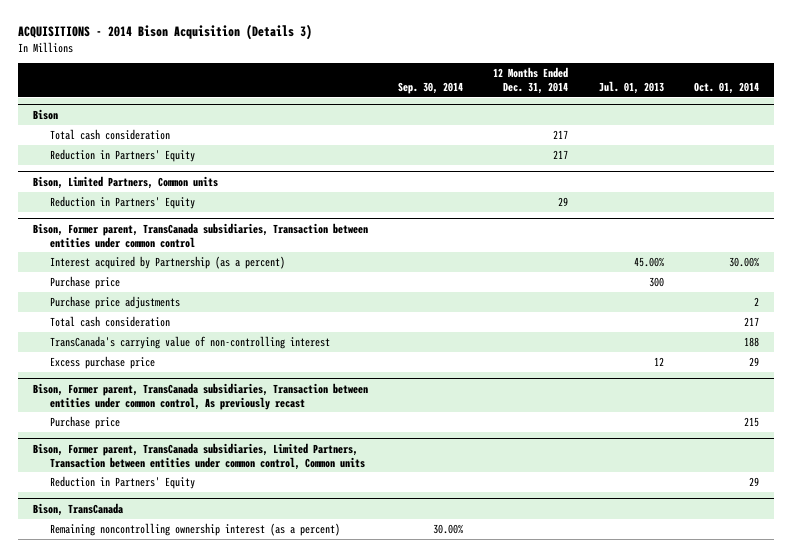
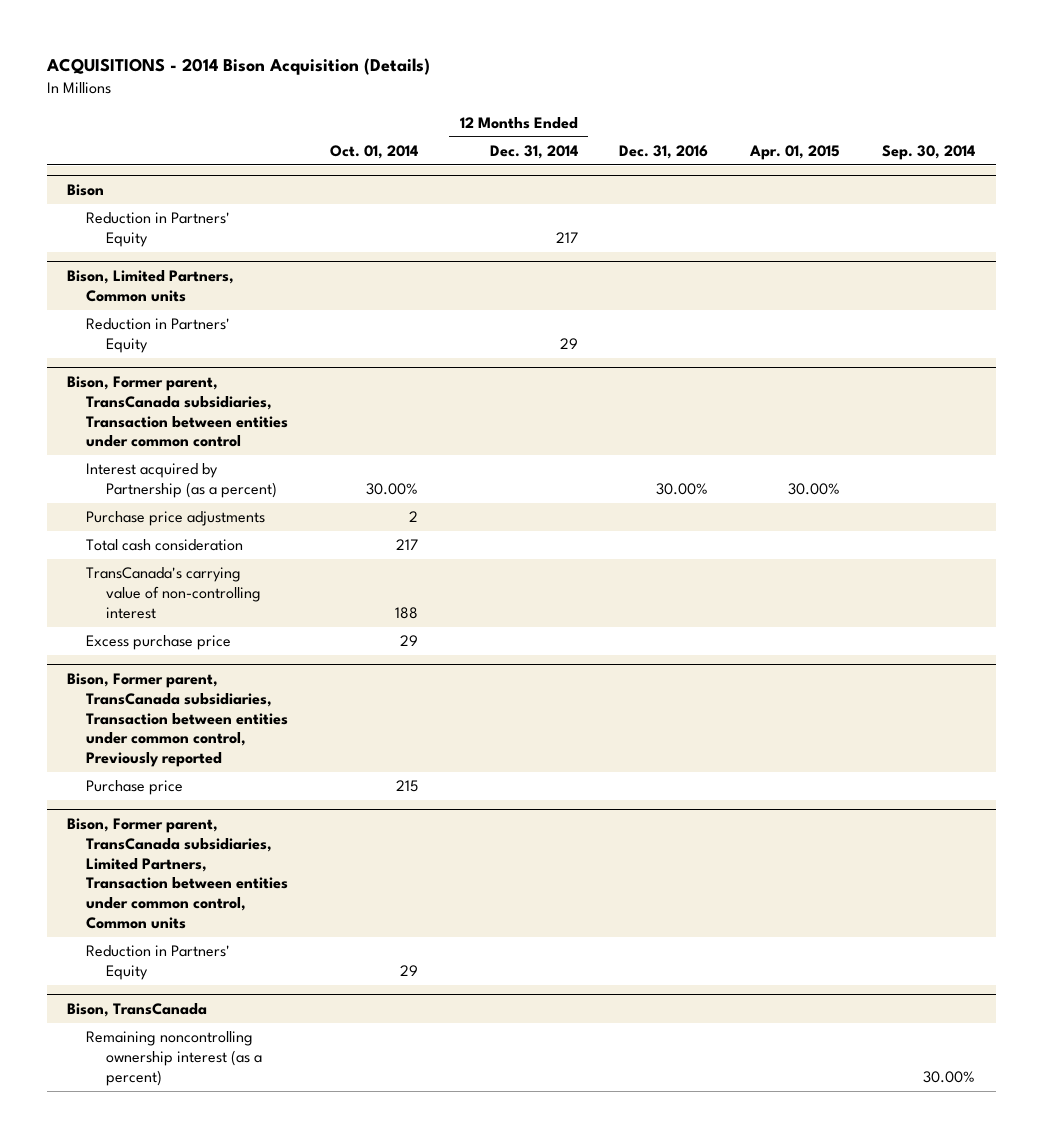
- ACQUISITIONS - 2014 Bison Acquisition (Details 3)
+ ACQUISITIONS - 2014 Bison Acquisition (Details)
- | Sep. 30, 2014 | 12 Months Ended Dec. 31, 2014 | Jul. 01, 2013 | Oct. 01, 2014
+ | Oct. 01, 2014 | 12 Months Ended Dec. 31, 2014 | Dec. 31, 2016 | Apr. 01, 2015 | Sep. 30, 2014
@ Bison
- Total cash consideration | | 217 | |
@ Bison, Former parent, TransCanada subsidiaries, Transaction between entities under common control
- Purchase price | | | 300 |
- Bison, Former parent, TransCanada subsidiaries, Transaction between entities under common control, As previously recast
+ Bison, Former parent, TransCanada subsidiaries, Transaction between entities under common control, Previously reported

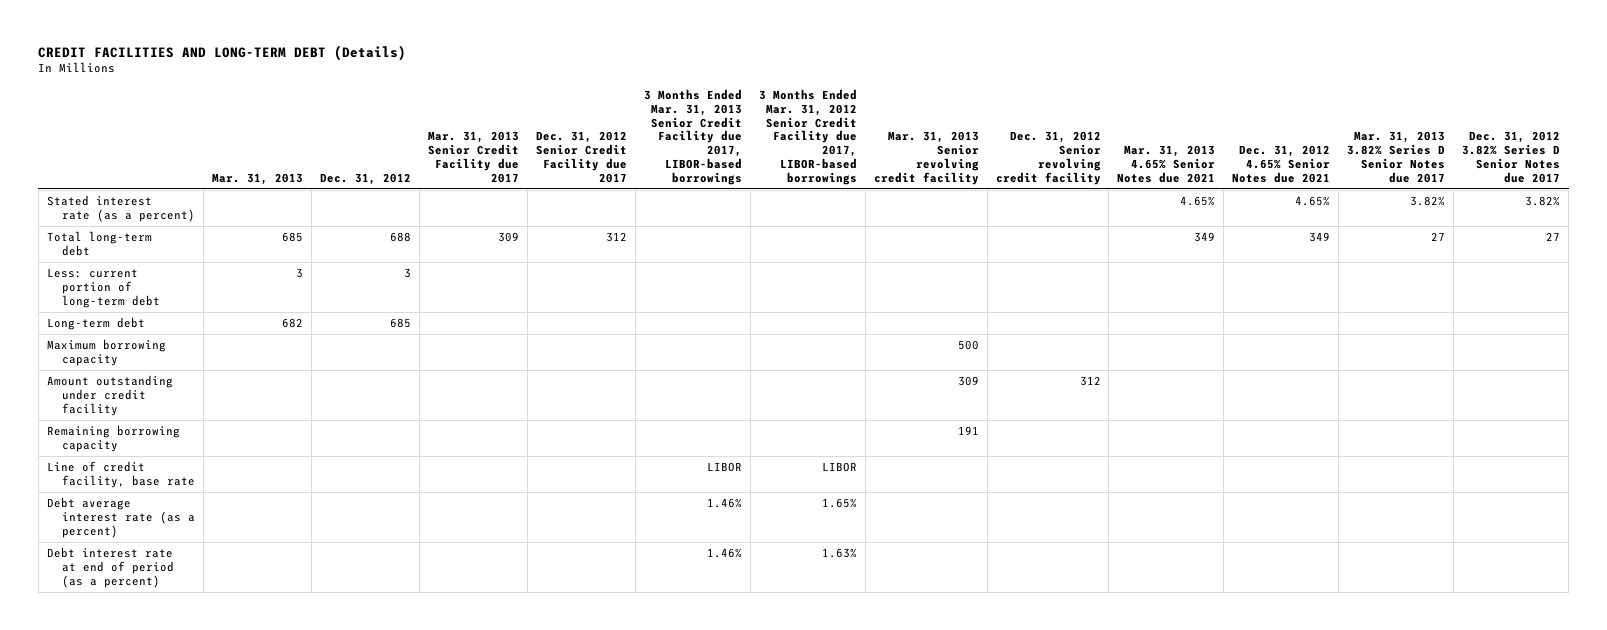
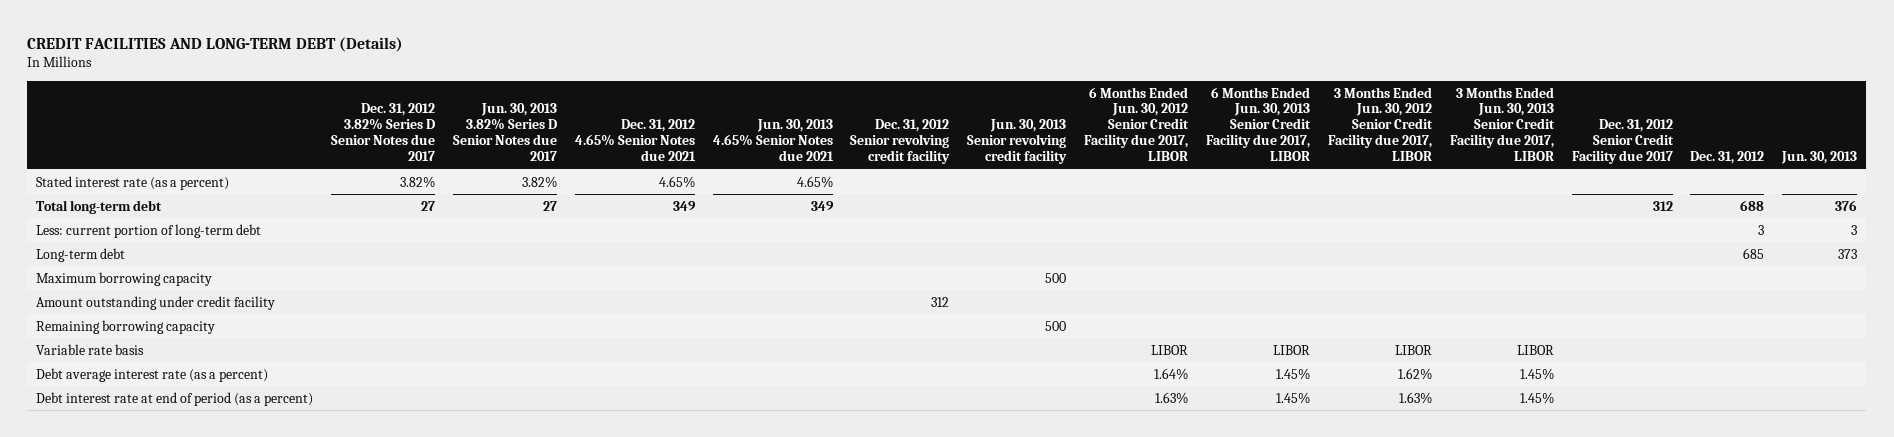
- | Mar. 31, 2013 | Dec. 31, 2012 | Mar. 31, 2013 Senior Credit Facility due 2017 | Dec. 31, 2012 Senior Credit Facility due 2017 | 3 Months Ended Mar. 31, 2013 Senior Credit Facility due 2017, LIBOR-based borrowings | 3 Months Ended Mar. 31, 2012 Senior Credit Facility due 2017, LIBOR-based borrowings | Mar. 31, 2013 Senior revolving credit facility | Dec. 31, 2012 Senior revolving credit facility | Mar. 31, 2013 4.65% Senior Notes due 2021 | Dec. 31, 2012 4.65% Senior Notes due 2021 | Mar. 31, 2013 3.82% Series D Senior Notes due 2017 | Dec. 31, 2012 3.82% Series D Senior Notes due 2017
+ | Dec. 31, 2012 3.82% Series D Senior Notes due 2017 | Jun. 30, 2013 3.82% Series D Senior Notes due 2017 | Dec. 31, 2012 4.65% Senior Notes due 2021 | Jun. 30, 2013 4.65% Senior Notes due 2021 | Dec. 31, 2012 Senior revolving credit facility | Jun. 30, 2013 Senior revolving credit facility | 6 Months Ended Jun. 30, 2012 Senior Credit Facility due 2017, LIBOR | 6 Months Ended Jun. 30, 2013 Senior Credit Facility due 2017, LIBOR | 3 Months Ended Jun. 30, 2012 Senior Credit Facility due 2017, LIBOR | 3 Months Ended Jun. 30, 2013 Senior Credit Facility due 2017, LIBOR | Dec. 31, 2012 Senior Credit Facility due 2017 | Dec. 31, 2012 | Jun. 30, 2013
- Line of credit facility, base rate | | | | | LIBOR | LIBOR | | | | | |
+ Variable rate basis | | | | | | | LIBOR | LIBOR | LIBOR | LIBOR | | |

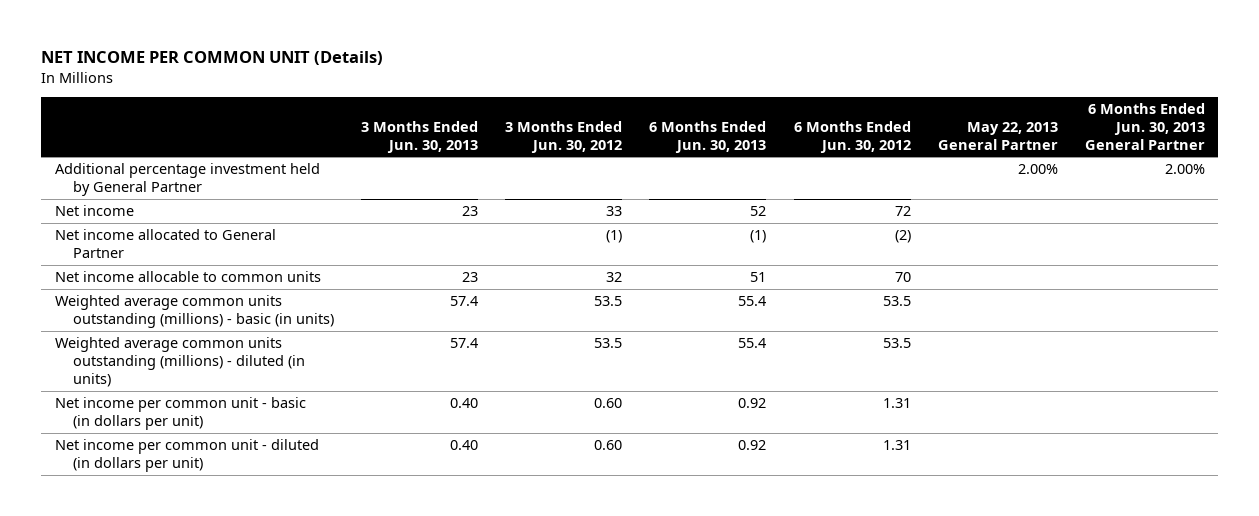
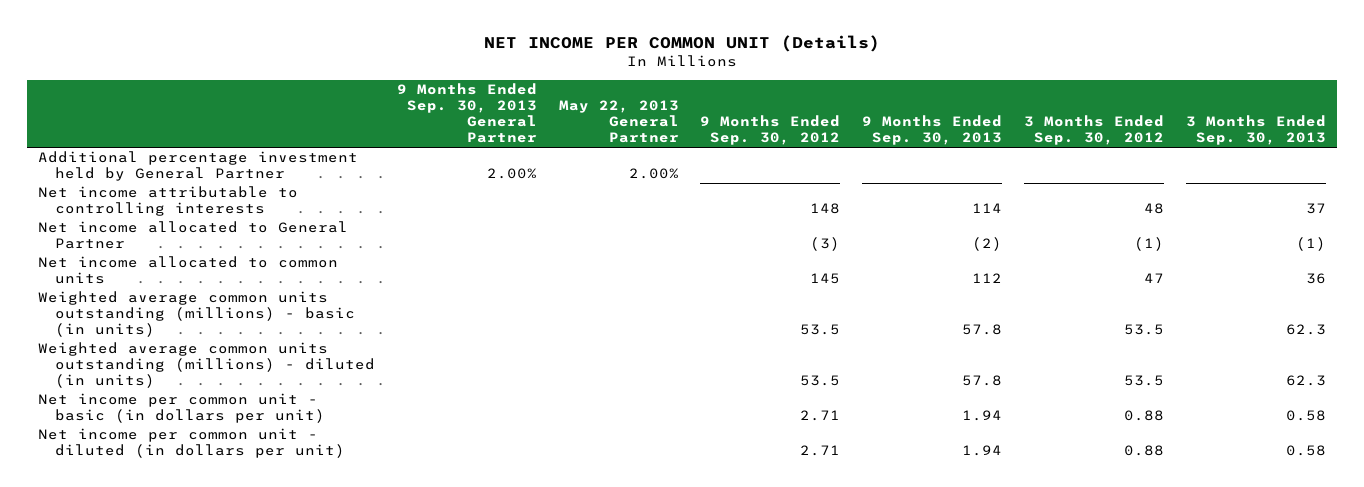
- | 3 Months Ended Jun. 30, 2013 | 3 Months Ended Jun. 30, 2012 | 6 Months Ended Jun. 30, 2013 | 6 Months Ended Jun. 30, 2012 | May 22, 2013 General Partner | 6 Months Ended Jun. 30, 2013 General Partner
+ | 9 Months Ended Sep. 30, 2013 General Partner | May 22, 2013 General Partner | 9 Months Ended Sep. 30, 2012 | 9 Months Ended Sep. 30, 2013 | 3 Months Ended Sep. 30, 2012 | 3 Months Ended Sep. 30, 2013
- Net income | 23 | 33 | 52 | 72 | |
+ Net income attributable to controlling interests | | | 148 | 114 | 48 | 37
- Net income allocable to common units | 23 | 32 | 51 | 70 | |
+ Net income allocated to common units | | | 145 | 112 | 47 | 36

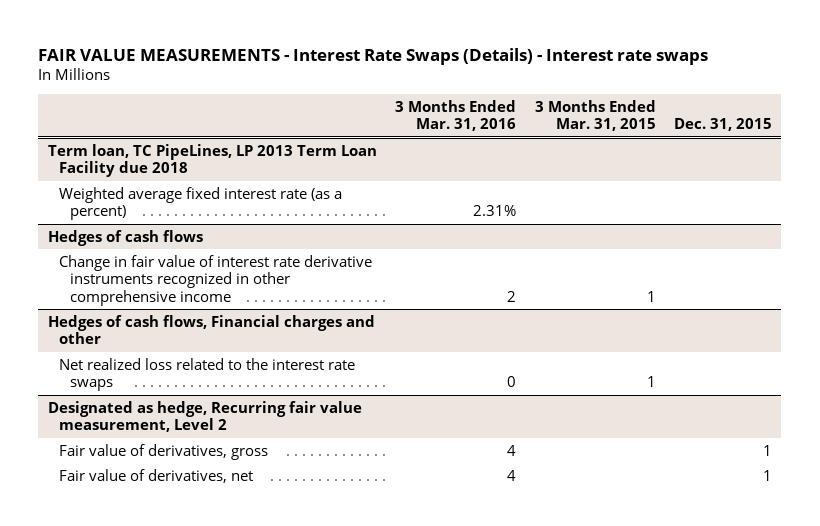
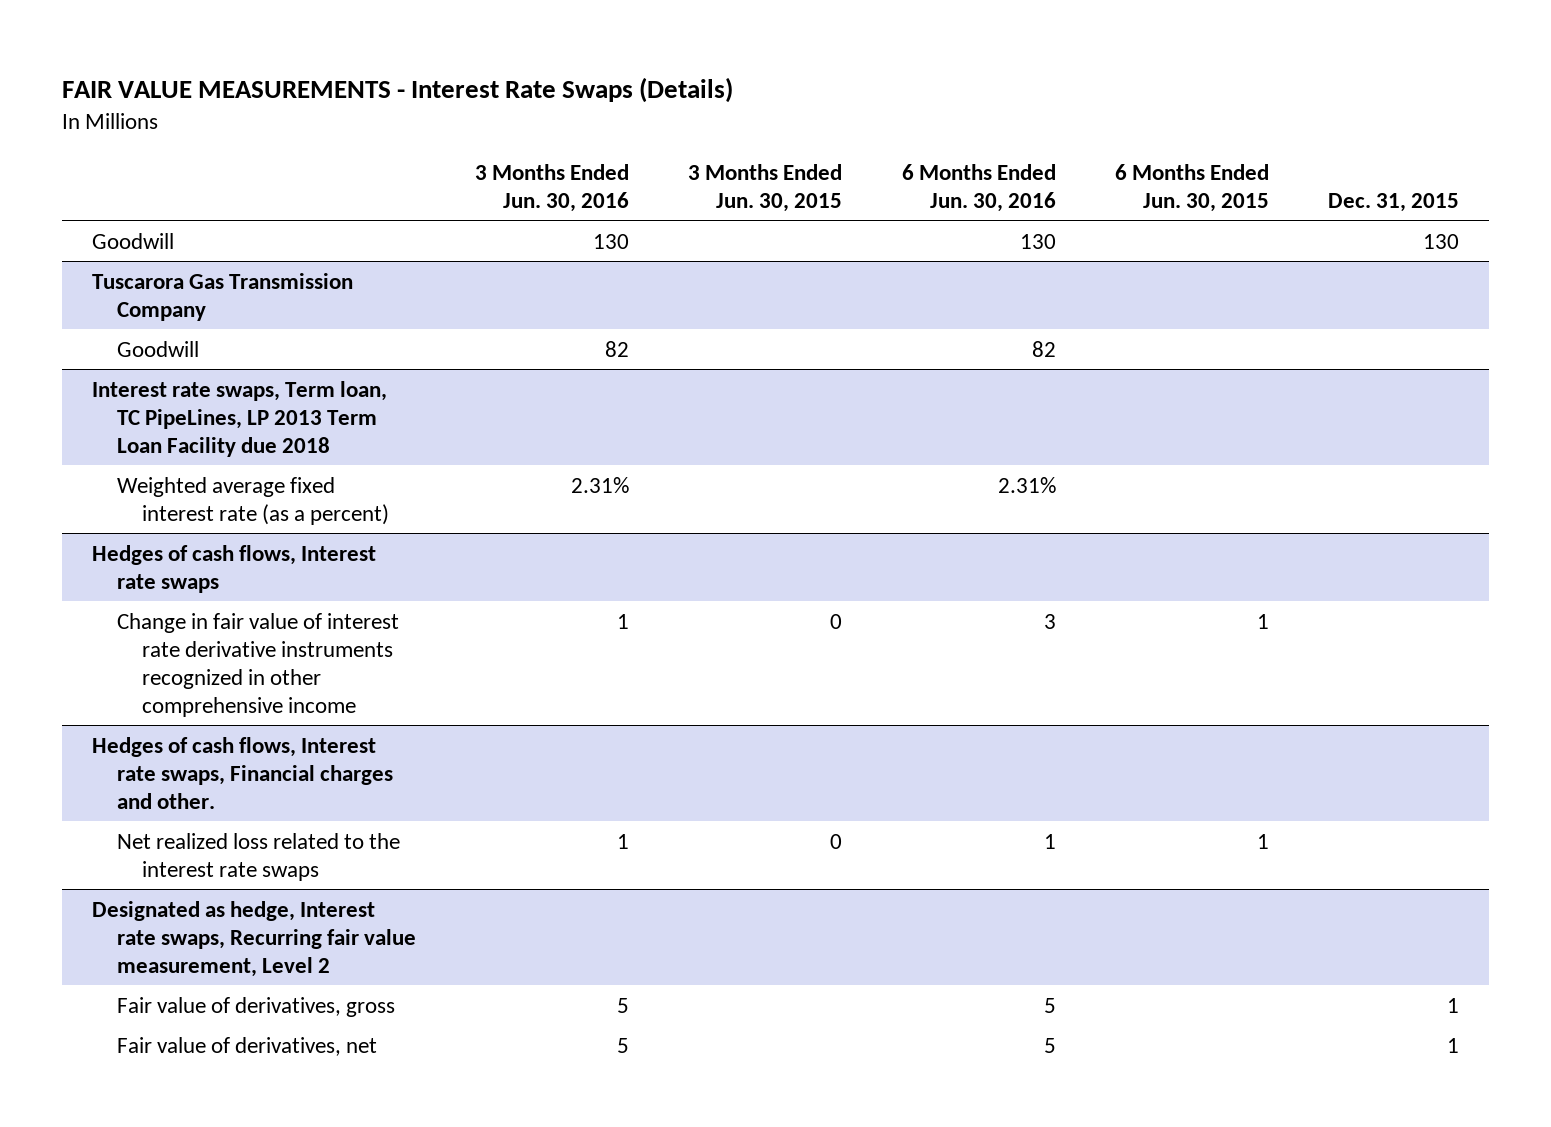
- FAIR VALUE MEASUREMENTS - Interest Rate Swaps (Details) - Interest rate swaps
+ FAIR VALUE MEASUREMENTS - Interest Rate Swaps (Details)
- | 3 Months Ended Mar. 31, 2016 | 3 Months Ended Mar. 31, 2015 | Dec. 31, 2015
+ | 3 Months Ended Jun. 30, 2016 | 3 Months Ended Jun. 30, 2015 | 6 Months Ended Jun. 30, 2016 | 6 Months Ended Jun. 30, 2015 | Dec. 31, 2015
- Term loan, TC PipeLines, LP 2013 Term Loan Facility due 2018
+ Goodwill | 130 | | 130 | | 130
+ Tuscarora Gas Transmission Company
+ Goodwill | 82 | | 82 | |
+ Interest rate swaps, Term loan, TC PipeLines, LP 2013 Term Loan Facility due 2018
- Hedges of cash flows
+ Hedges of cash flows, Interest rate swaps
- Hedges of cash flows, Financial charges and other
+ Hedges of cash flows, Interest rate swaps, Financial charges and other.
- Designated as hedge, Recurring fair value measurement, Level 2
+ Designated as hedge, Interest rate swaps, Recurring fair value measurement, Level 2

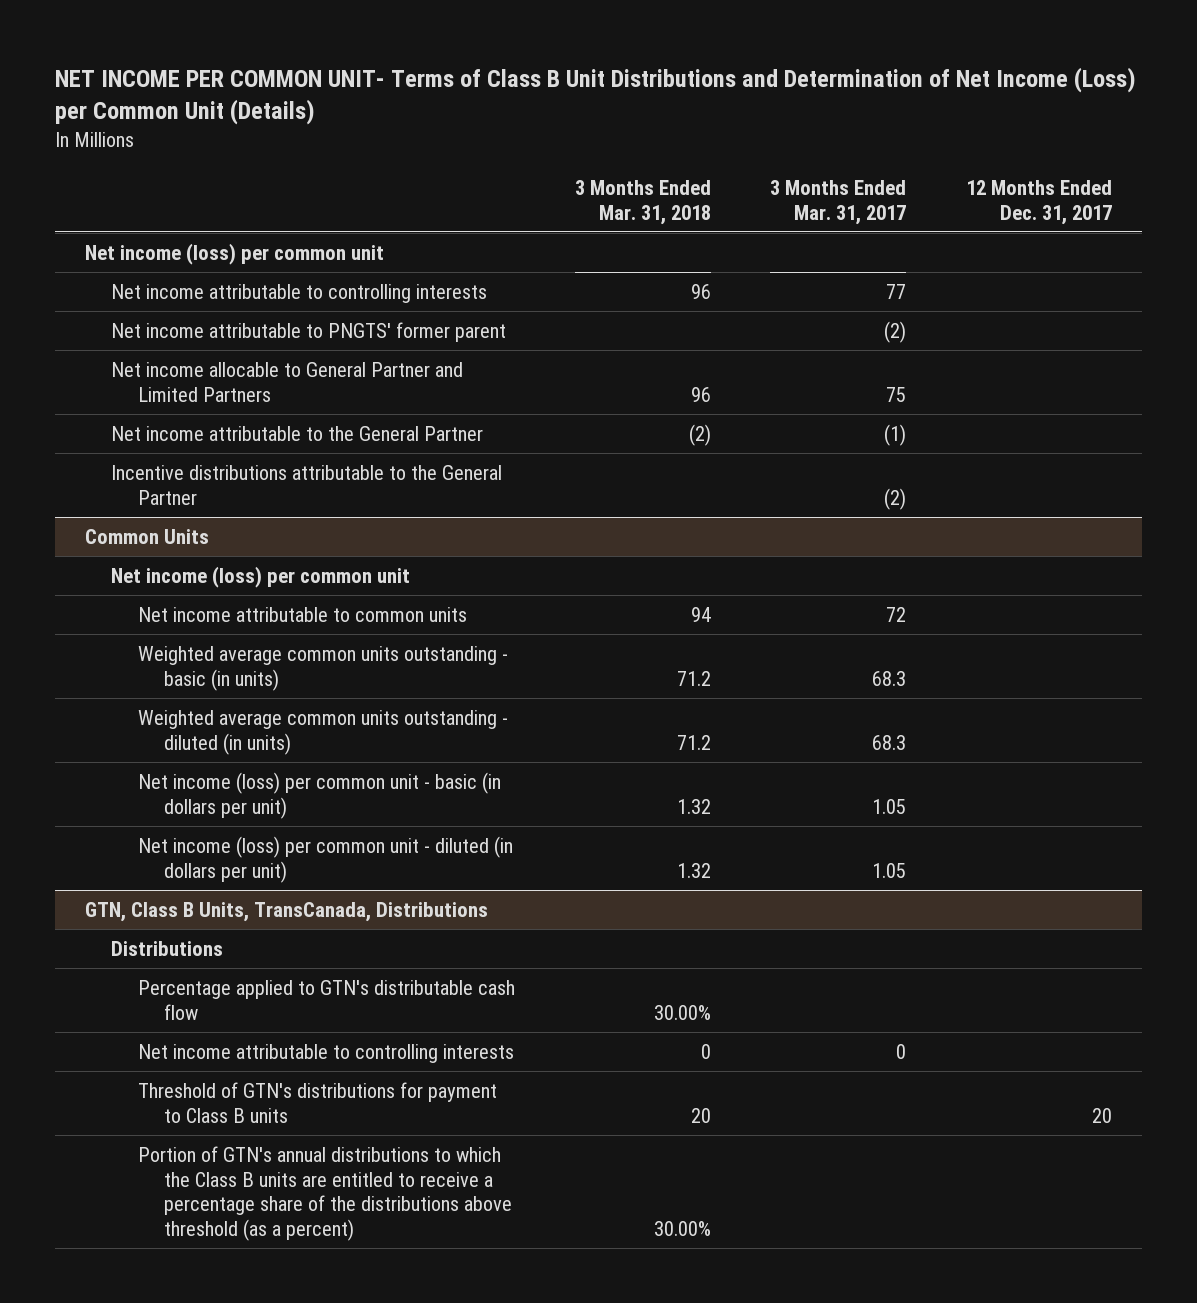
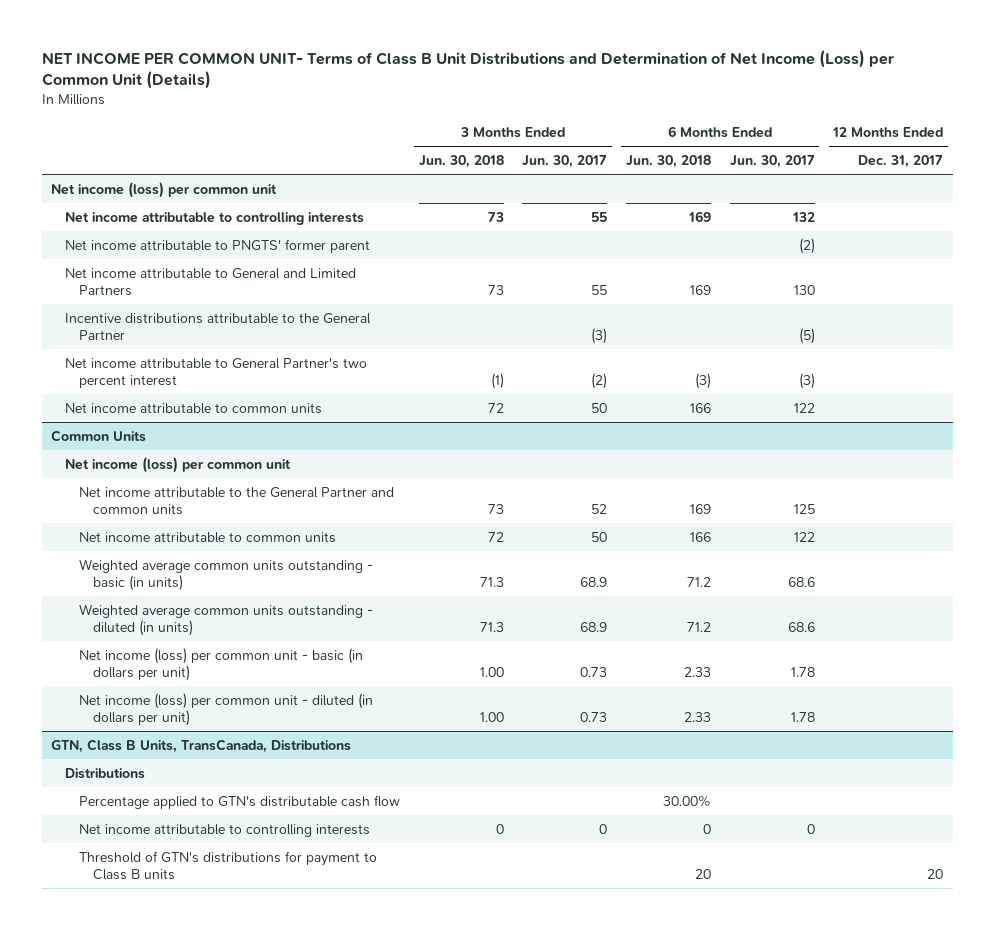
- | 3 Months Ended Mar. 31, 2018 | 3 Months Ended Mar. 31, 2017 | 12 Months Ended Dec. 31, 2017
+ | 3 Months Ended Jun. 30, 2018 | 3 Months Ended Jun. 30, 2017 | 6 Months Ended Jun. 30, 2018 | 6 Months Ended Jun. 30, 2017 | 12 Months Ended Dec. 31, 2017
- Net income allocable to General Partner and Limited Partners | 96 | 75 |
- Net income attributable to the General Partner | (2) | (1) |
+ Net income attributable to General and Limited Partners | 73 | 55 | 169 | 130 |
+ Net income attributable to General Partner's two percent interest | (1) | (2) | (3) | (3) |
+ Net income attributable to common units | 72 | 50 | 166 | 122 |
@ Common Units
+ Net income attributable to the General Partner and common units | 73 | 52 | 169 | 125 |
@ GTN, Class B Units, TransCanada, Distributions
- Portion of GTN's annual distributions to which the Class B units are entitled to receive a percentage share of the distributions above threshold (as a percent) | 30.00% | |

